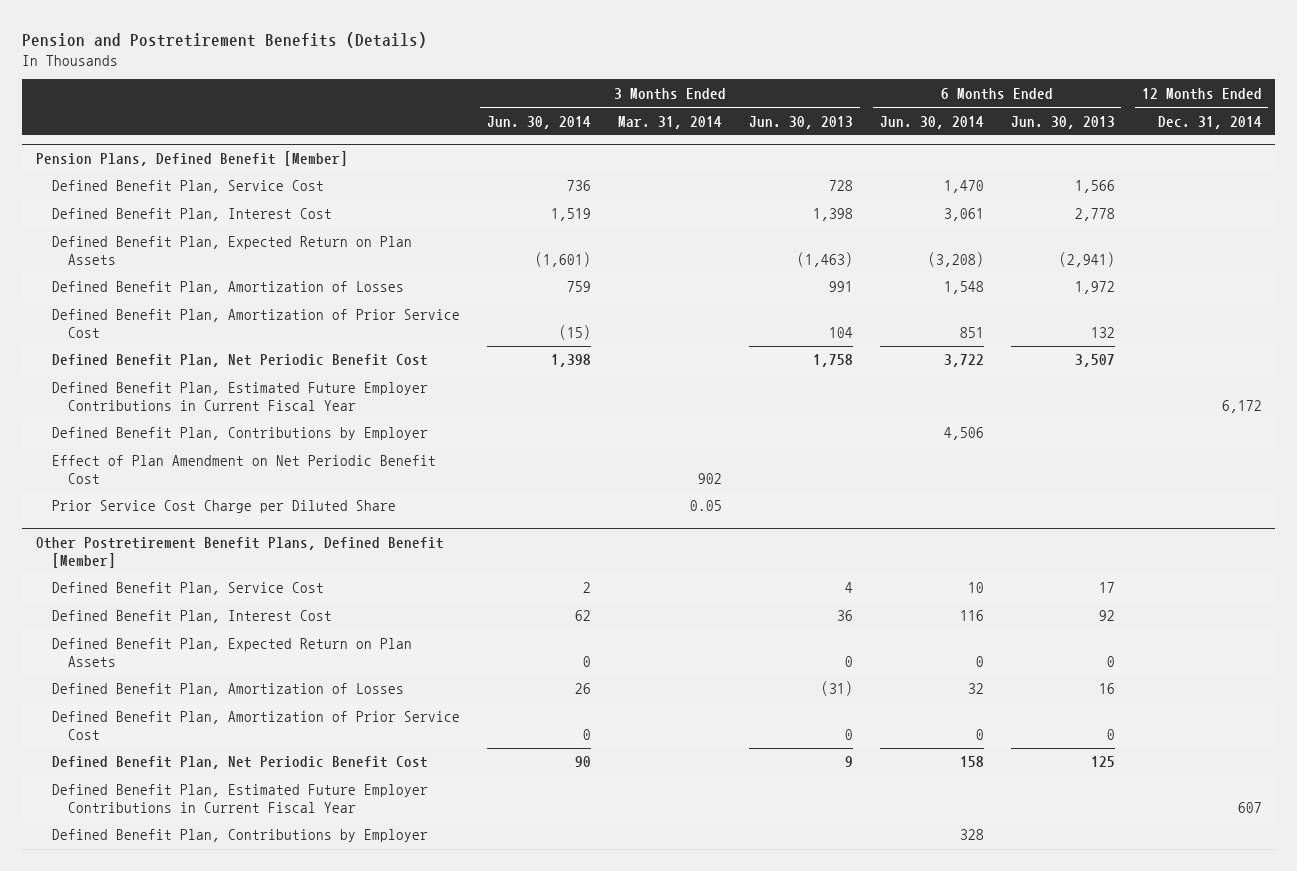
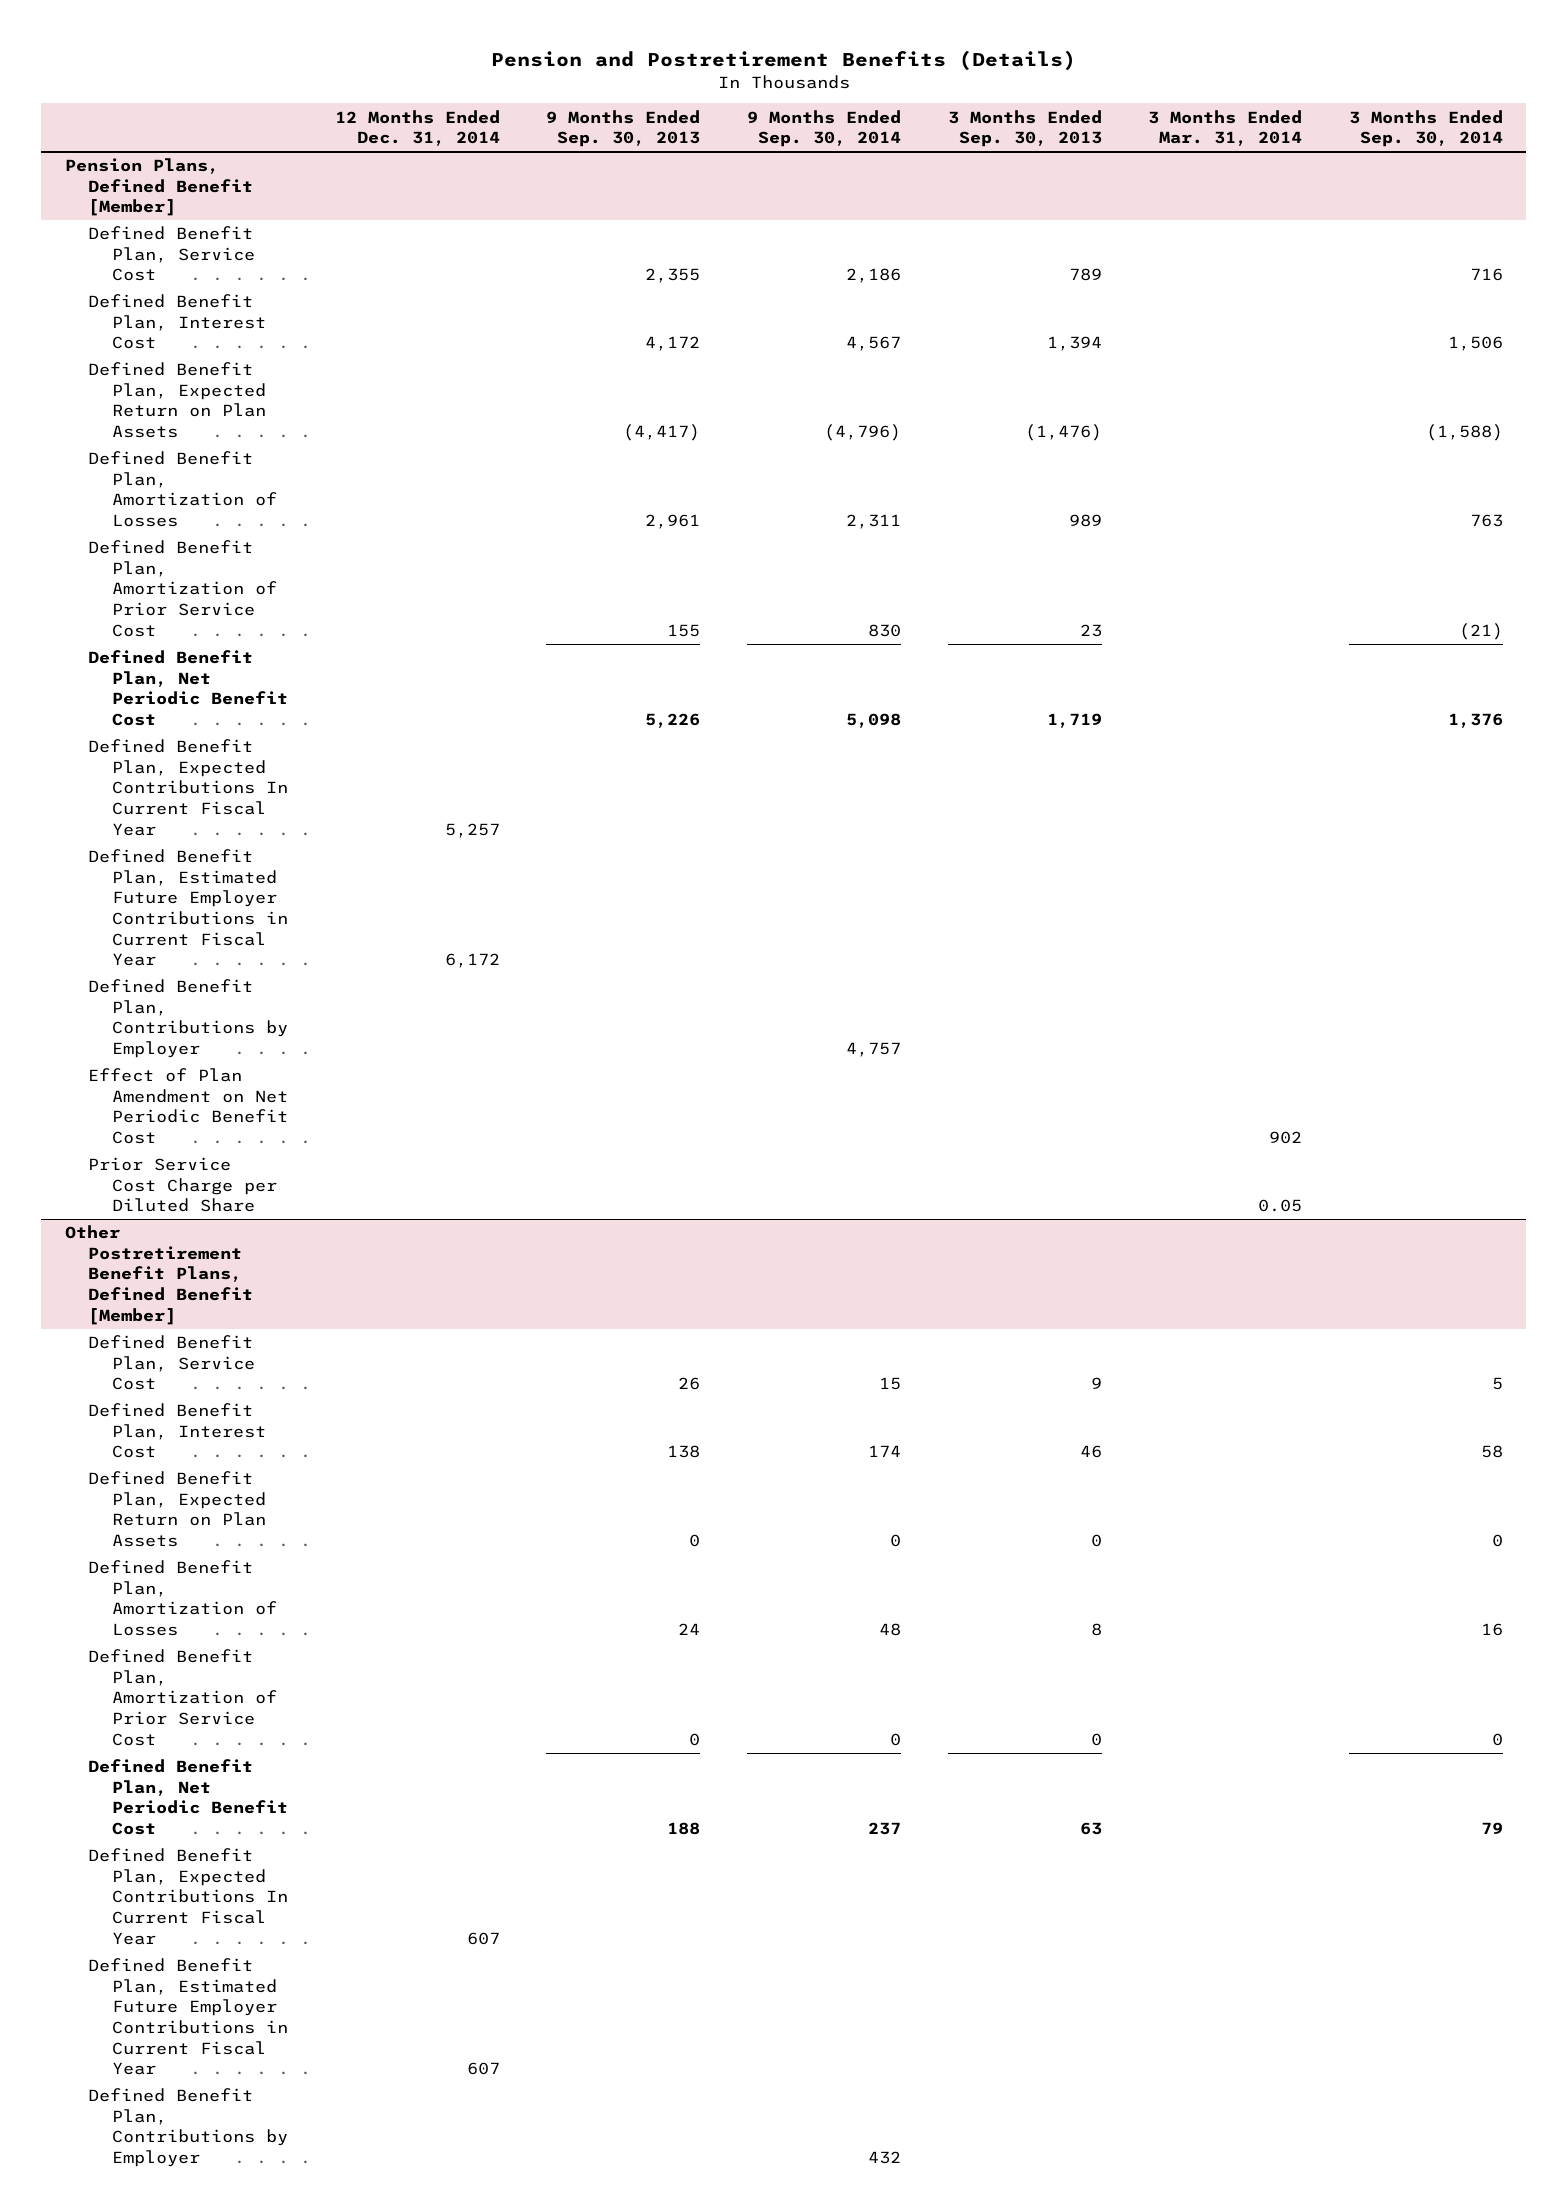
- | 3 Months Ended Jun. 30, 2014 | 3 Months Ended Mar. 31, 2014 | 3 Months Ended Jun. 30, 2013 | 6 Months Ended Jun. 30, 2014 | 6 Months Ended Jun. 30, 2013 | 12 Months Ended Dec. 31, 2014
+ | 12 Months Ended Dec. 31, 2014 | 9 Months Ended Sep. 30, 2013 | 9 Months Ended Sep. 30, 2014 | 3 Months Ended Sep. 30, 2013 | 3 Months Ended Mar. 31, 2014 | 3 Months Ended Sep. 30, 2014
@ Pension Plans, Defined Benefit [Member]
+ Defined Benefit Plan, Expected Contributions In Current Fiscal Year | 5,257 | | | | |
@ Other Postretirement Benefit Plans, Defined Benefit [Member]
+ Defined Benefit Plan, Expected Contributions In Current Fiscal Year | 607 | | | | |

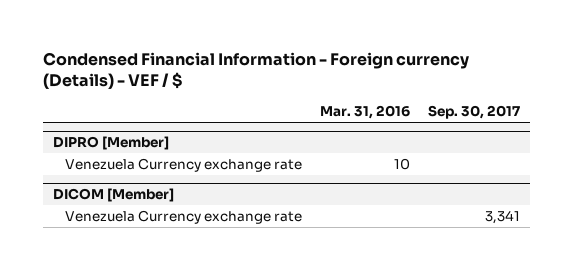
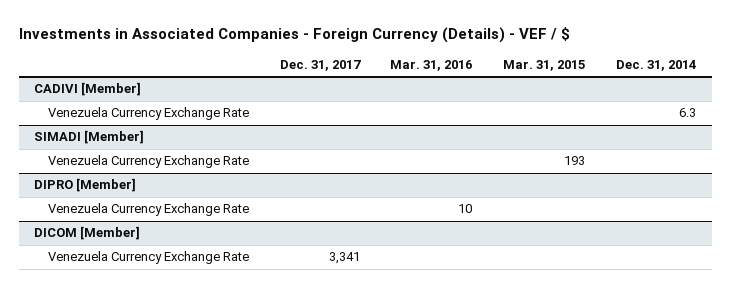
- Condensed Financial Information - Foreign currency (Details) - VEF / $
+ Investments in Associated Companies - Foreign Currency (Details) - VEF / $
- | Mar. 31, 2016 | Sep. 30, 2017
+ | Dec. 31, 2017 | Mar. 31, 2016 | Mar. 31, 2015 | Dec. 31, 2014
+ CADIVI [Member]
+ Venezuela Currency Exchange Rate | | | | 6.3
+ SIMADI [Member]
+ Venezuela Currency Exchange Rate | | | 193 |
@ DIPRO [Member]
- Venezuela Currency exchange rate | 10 |
+ Venezuela Currency Exchange Rate | | 10 | |
@ DICOM [Member]
- Venezuela Currency exchange rate | | 3,341
+ Venezuela Currency Exchange Rate | 3,341 | | |

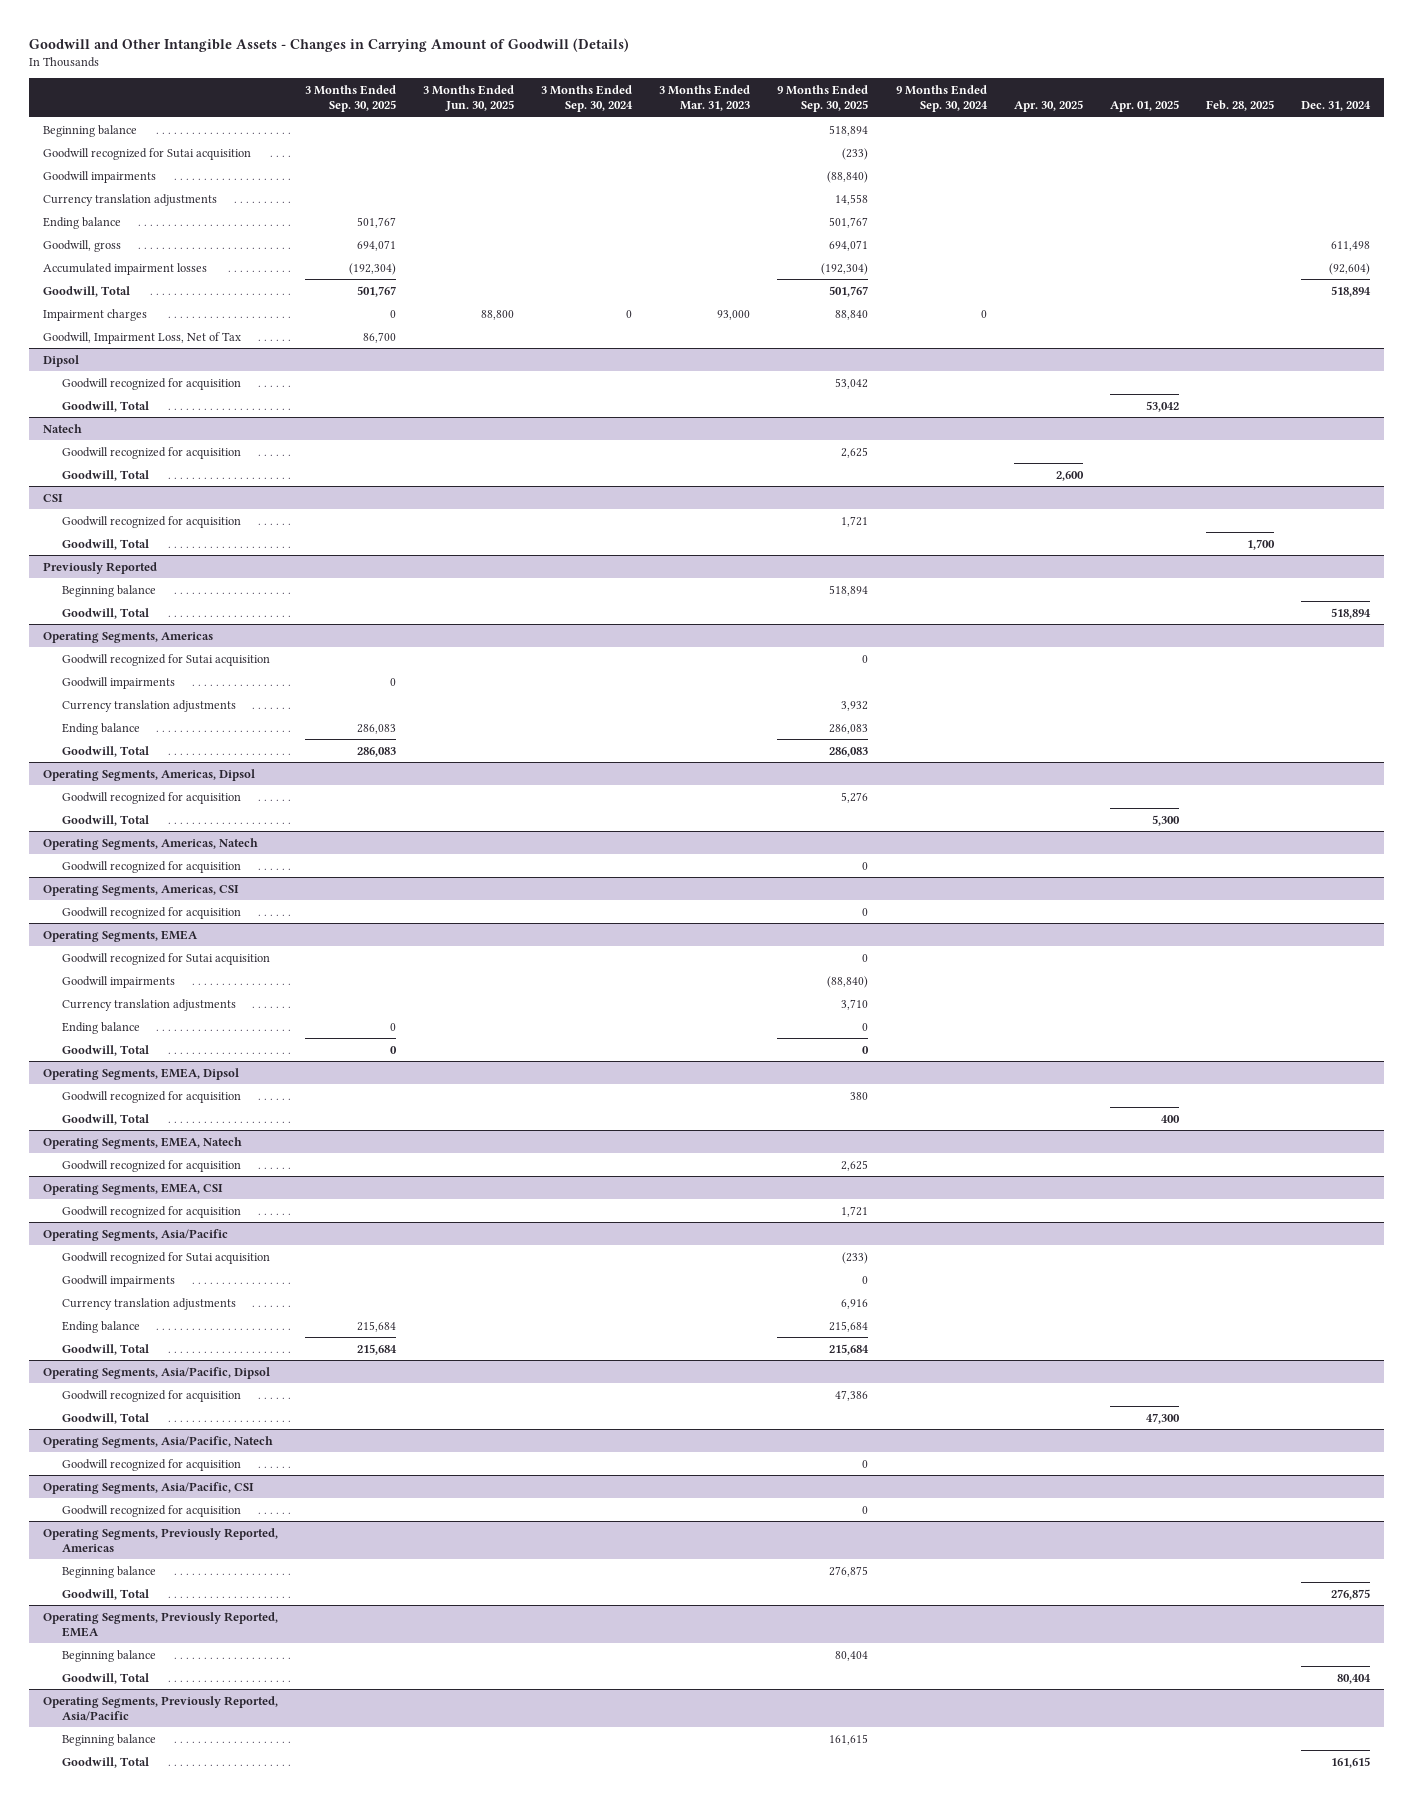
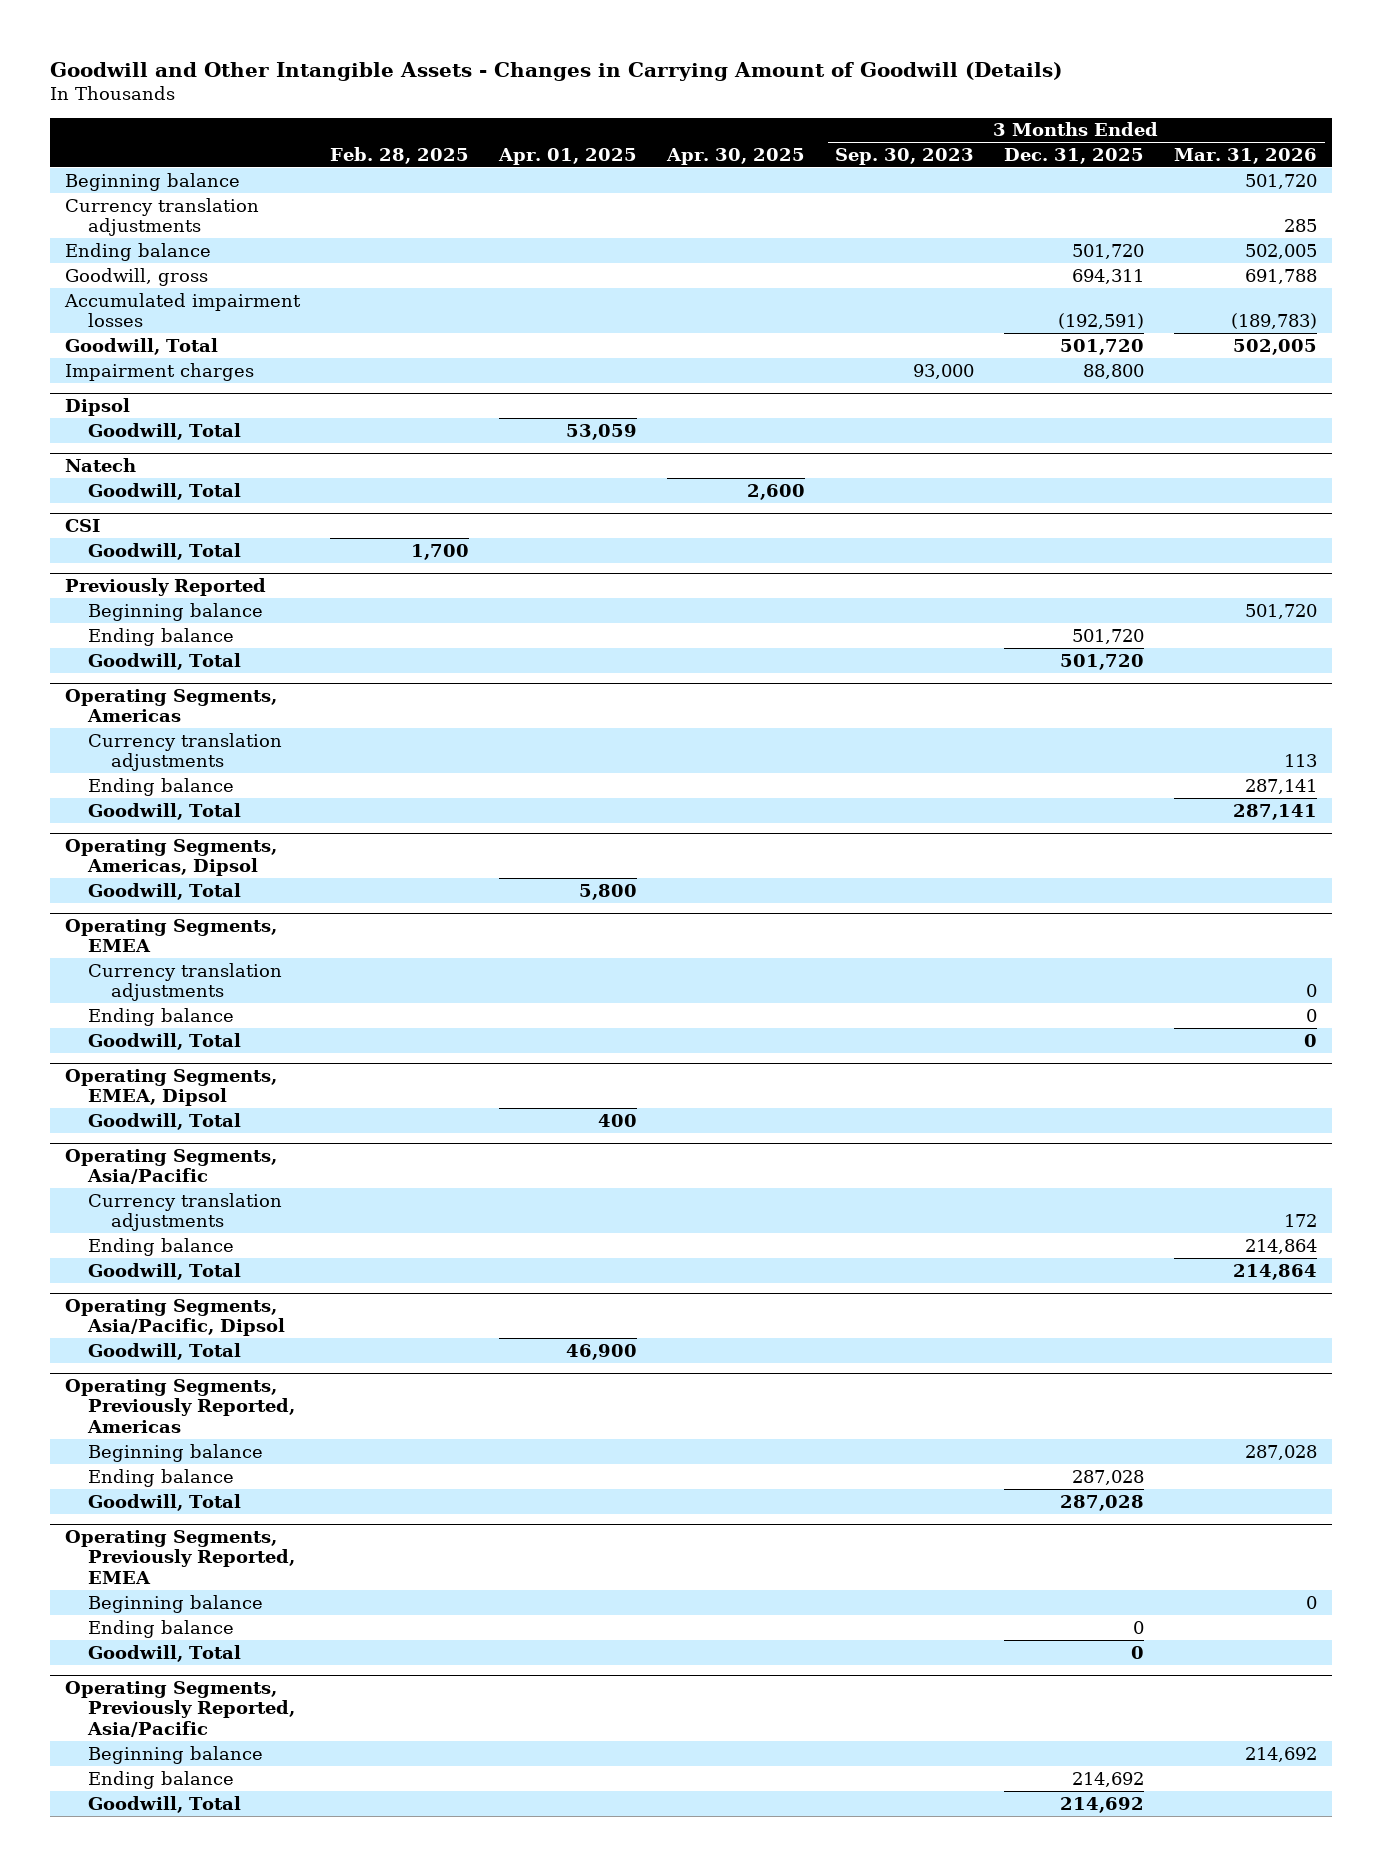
- | 3 Months Ended Sep. 30, 2025 | 3 Months Ended Jun. 30, 2025 | 3 Months Ended Sep. 30, 2024 | 3 Months Ended Mar. 31, 2023 | 9 Months Ended Sep. 30, 2025 | 9 Months Ended Sep. 30, 2024 | Apr. 30, 2025 | Apr. 01, 2025 | Feb. 28, 2025 | Dec. 31, 2024
+ | Feb. 28, 2025 | Apr. 01, 2025 | Apr. 30, 2025 | 3 Months Ended Sep. 30, 2023 | 3 Months Ended Dec. 31, 2025 | 3 Months Ended Mar. 31, 2026
- Goodwill recognized for Sutai acquisition | | | | | (233) | | | | |
- Goodwill impairments | | | | | (88,840) | | | | |
- Goodwill, Impairment Loss, Net of Tax | 86,700 | | | | | | | | |
@ Dipsol
- Goodwill recognized for acquisition | | | | | 53,042 | | | | |
- Goodwill, Total | | | | | | | | 53,042 | |
+ Goodwill, Total | | 53,059 | | | |
@ Natech
- Goodwill recognized for acquisition | | | | | 2,625 | | | | |
@ CSI
- Goodwill recognized for acquisition | | | | | 1,721 | | | | |
@ Previously Reported
+ Ending balance | | | | | 501,720 |
@ Operating Segments, Americas
- Goodwill recognized for Sutai acquisition | | | | | 0 | | | | |
- Goodwill impairments | 0 | | | | | | | | |
@ Operating Segments, Americas, Dipsol
- Goodwill recognized for acquisition | | | | | 5,276 | | | | |
- Goodwill, Total | | | | | | | | 5,300 | |
- Operating Segments, Americas, Natech
- Goodwill recognized for acquisition | | | | | 0 | | | | |
- Operating Segments, Americas, CSI
- Goodwill recognized for acquisition | | | | | 0 | | | | |
@ Operating Segments, Americas, Dipsol
+ Goodwill, Total | | 5,800 | | | |
@ Operating Segments, EMEA
- Goodwill recognized for Sutai acquisition | | | | | 0 | | | | |
- Goodwill impairments | | | | | (88,840) | | | | |
@ Operating Segments, EMEA, Dipsol
- Goodwill recognized for acquisition | | | | | 380 | | | | |
- Operating Segments, EMEA, Natech
- Goodwill recognized for acquisition | | | | | 2,625 | | | | |
- Operating Segments, EMEA, CSI
- Goodwill recognized for acquisition | | | | | 1,721 | | | | |
@ Operating Segments, Asia/Pacific
- Goodwill recognized for Sutai acquisition | | | | | (233) | | | | |
- Goodwill impairments | | | | | 0 | | | | |
@ Operating Segments, Asia/Pacific, Dipsol
- Goodwill recognized for acquisition | | | | | 47,386 | | | | |
- Goodwill, Total | | | | | | | | 47,300 | |
- Operating Segments, Asia/Pacific, Natech
- Goodwill recognized for acquisition | | | | | 0 | | | | |
- Operating Segments, Asia/Pacific, CSI
- Goodwill recognized for acquisition | | | | | 0 | | | | |
@ Operating Segments, Asia/Pacific, Dipsol
+ Goodwill, Total | | 46,900 | | | |
@ Operating Segments, Previously Reported, Americas
+ Ending balance | | | | | 287,028 |
@ Operating Segments, Previously Reported, EMEA
+ Ending balance | | | | | 0 |
@ Operating Segments, Previously Reported, Asia/Pacific
+ Ending balance | | | | | 214,692 |

